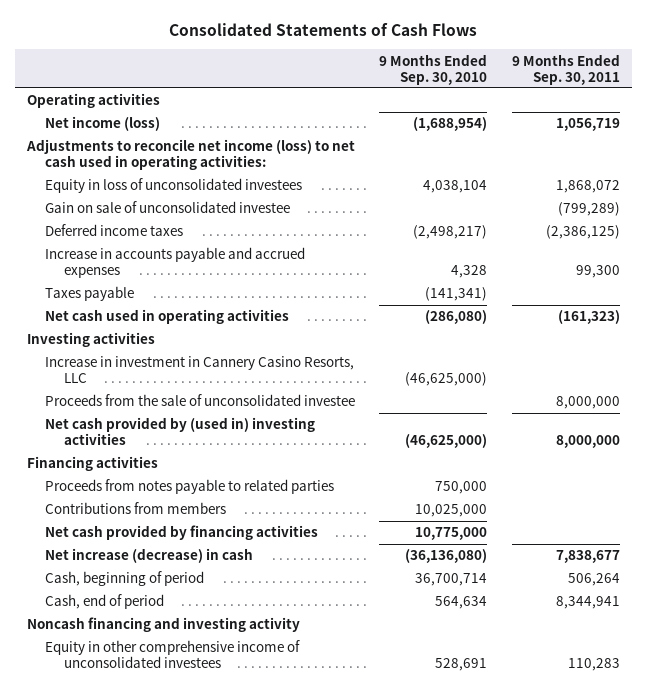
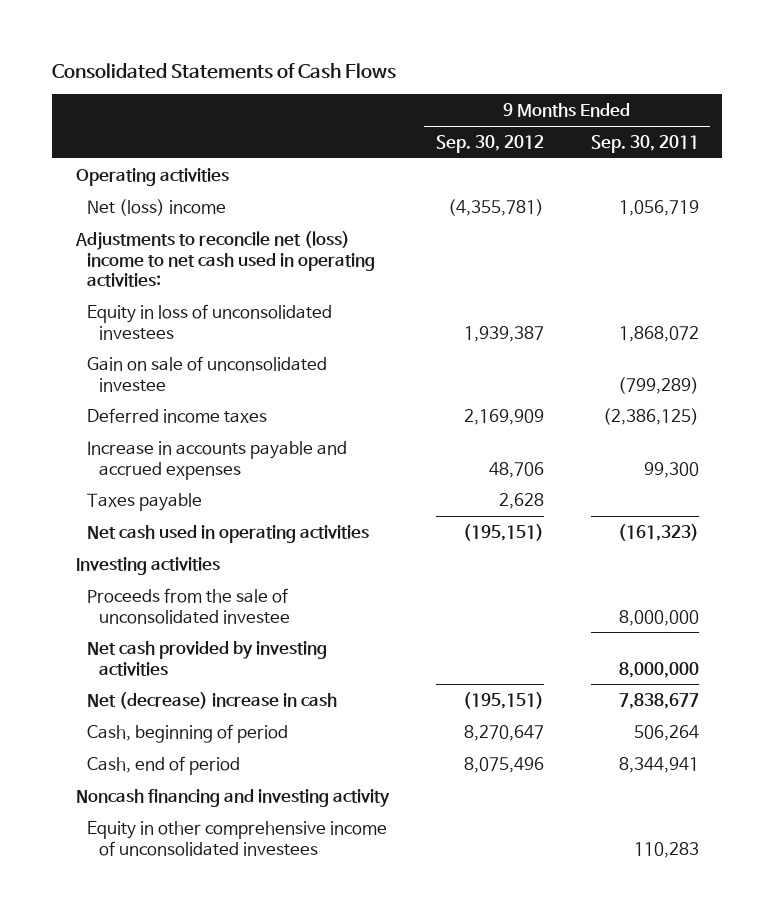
- | 9 Months Ended Sep. 30, 2010 | 9 Months Ended Sep. 30, 2011
+ | 9 Months Ended Sep. 30, 2012 | 9 Months Ended Sep. 30, 2011
- Net income (loss) | (1,688,954) | 1,056,719
- Adjustments to reconcile net income (loss) to net cash used in operating activities:
+ Net (loss) income | (4,355,781) | 1,056,719
+ Adjustments to reconcile net (loss) income to net cash used in operating activities:
- Increase in investment in Cannery Casino Resorts, LLC | (46,625,000) |
- Net cash provided by (used in) investing activities | (46,625,000) | 8,000,000
- Financing activities
- Proceeds from notes payable to related parties | 750,000 |
- Contributions from members | 10,025,000 |
- Net cash provided by financing activities | 10,775,000 |
- Net increase (decrease) in cash | (36,136,080) | 7,838,677
+ Net cash provided by investing activities | | 8,000,000
+ Net (decrease) increase in cash | (195,151) | 7,838,677

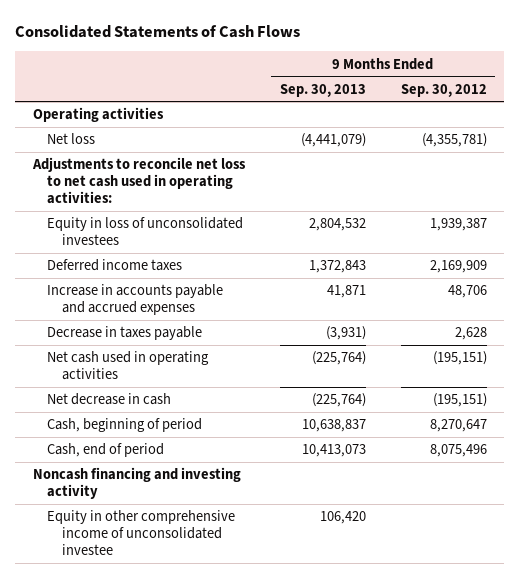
- | 9 Months Ended Sep. 30, 2012 | 9 Months Ended Sep. 30, 2011
+ | 9 Months Ended Sep. 30, 2013 | 9 Months Ended Sep. 30, 2012
- Net (loss) income | (4,355,781) | 1,056,719
- Adjustments to reconcile net (loss) income to net cash used in operating activities:
+ Net loss | (4,441,079) | (4,355,781)
+ Adjustments to reconcile net loss to net cash used in operating activities:
- Gain on sale of unconsolidated investee | | (799,289)
- Taxes payable | 2,628 |
+ Decrease in taxes payable | (3,931) | 2,628
- Investing activities
- Proceeds from the sale of unconsolidated investee | | 8,000,000
- Net cash provided by investing activities | | 8,000,000
- Net (decrease) increase in cash | (195,151) | 7,838,677
+ Net decrease in cash | (225,764) | (195,151)
- Equity in other comprehensive income of unconsolidated investees | | 110,283
+ Equity in other comprehensive income of unconsolidated investee | 106,420 |

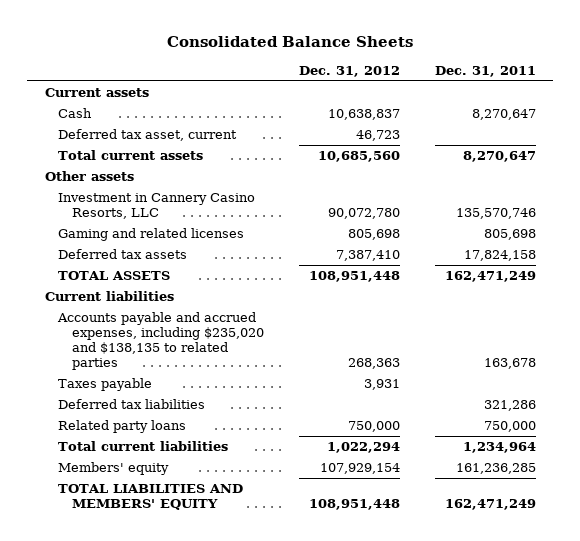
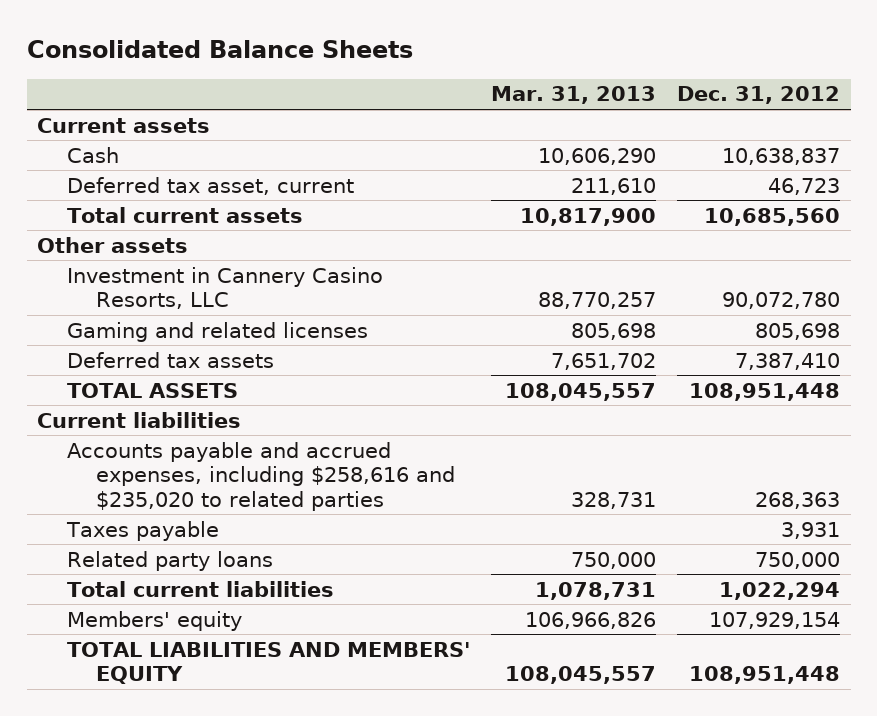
- | Dec. 31, 2012 | Dec. 31, 2011
+ | Mar. 31, 2013 | Dec. 31, 2012
- Accounts payable and accrued expenses, including $235,020 and $138,135 to related parties | 268,363 | 163,678
+ Accounts payable and accrued expenses, including $258,616 and $235,020 to related parties | 328,731 | 268,363
- Deferred tax liabilities | | 321,286

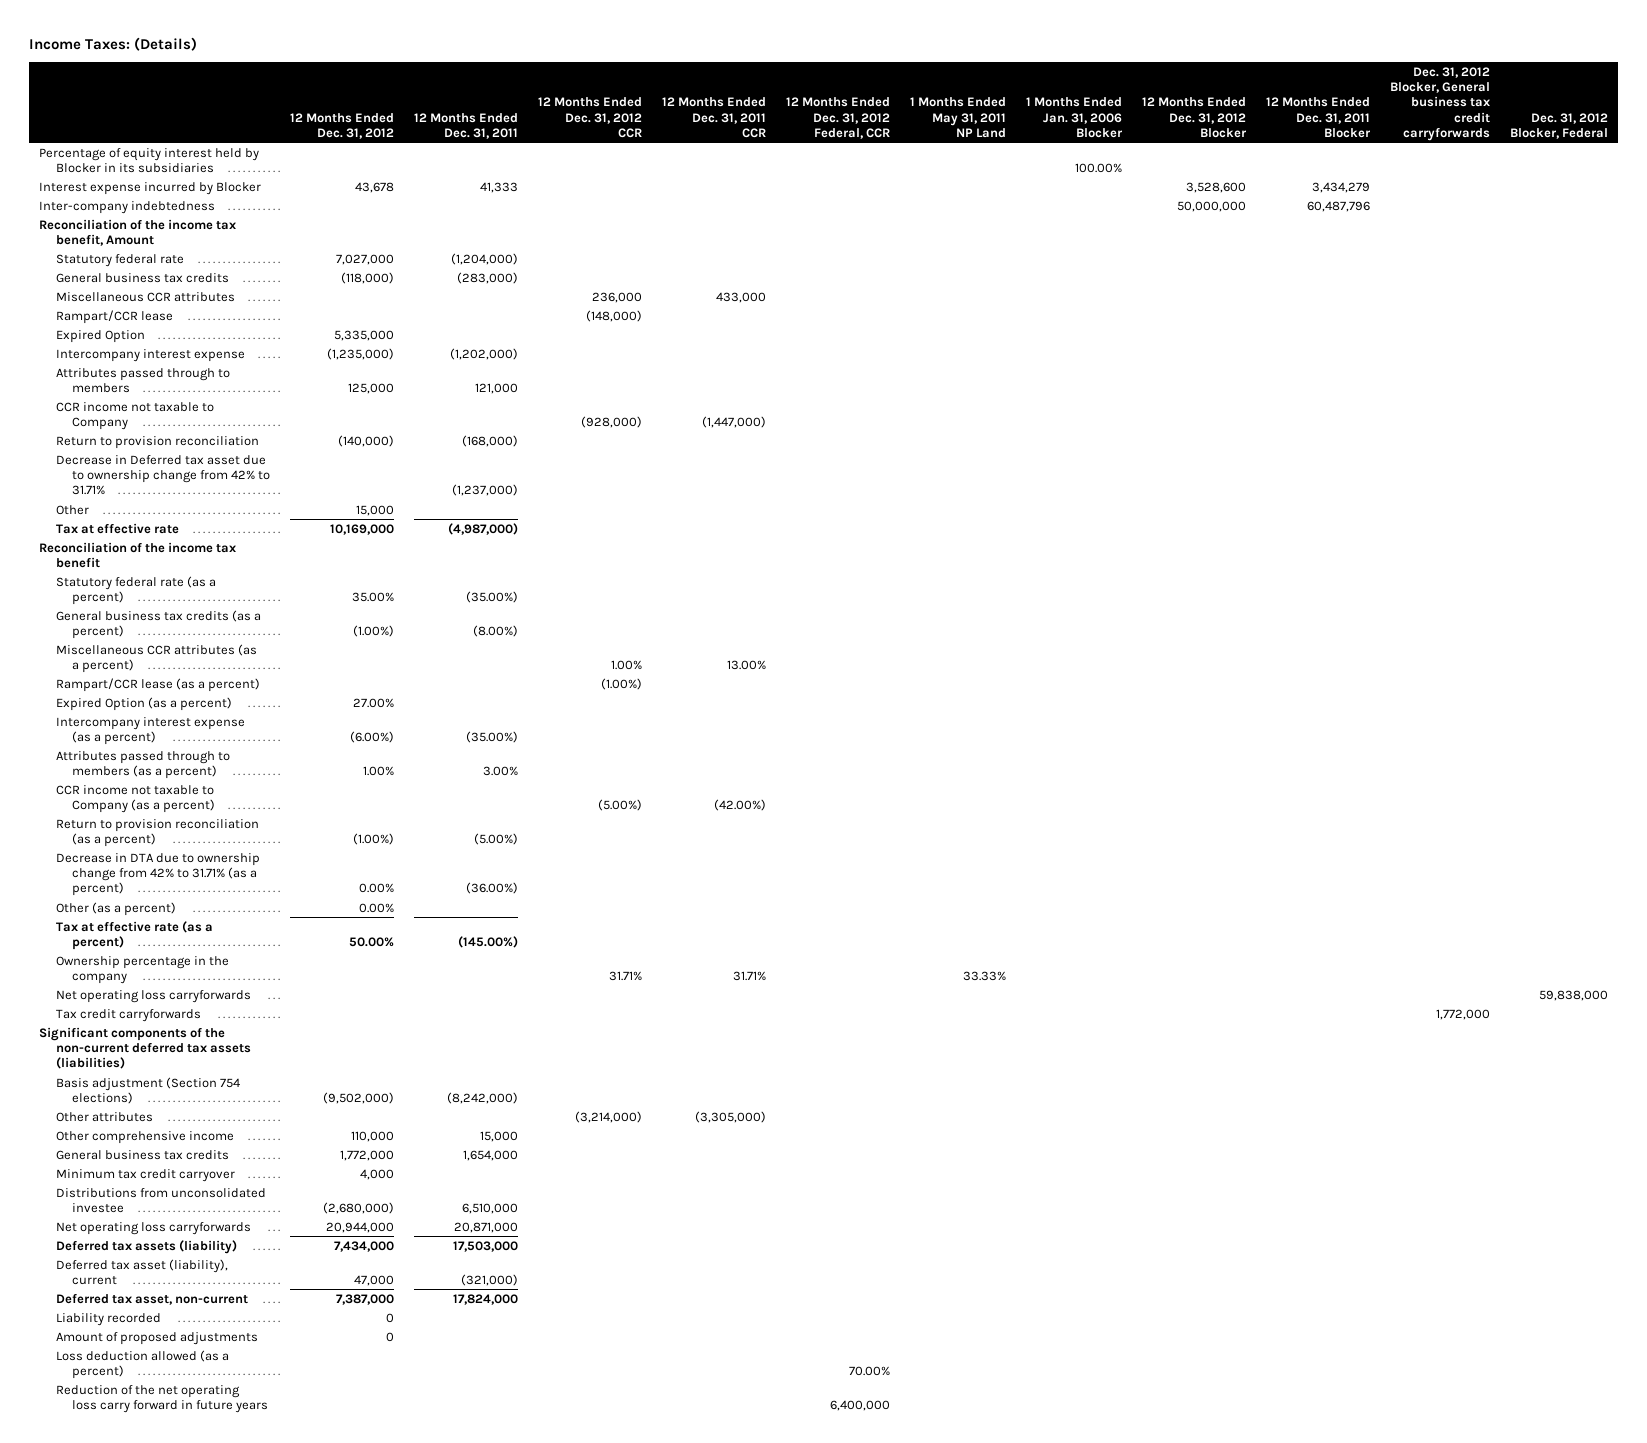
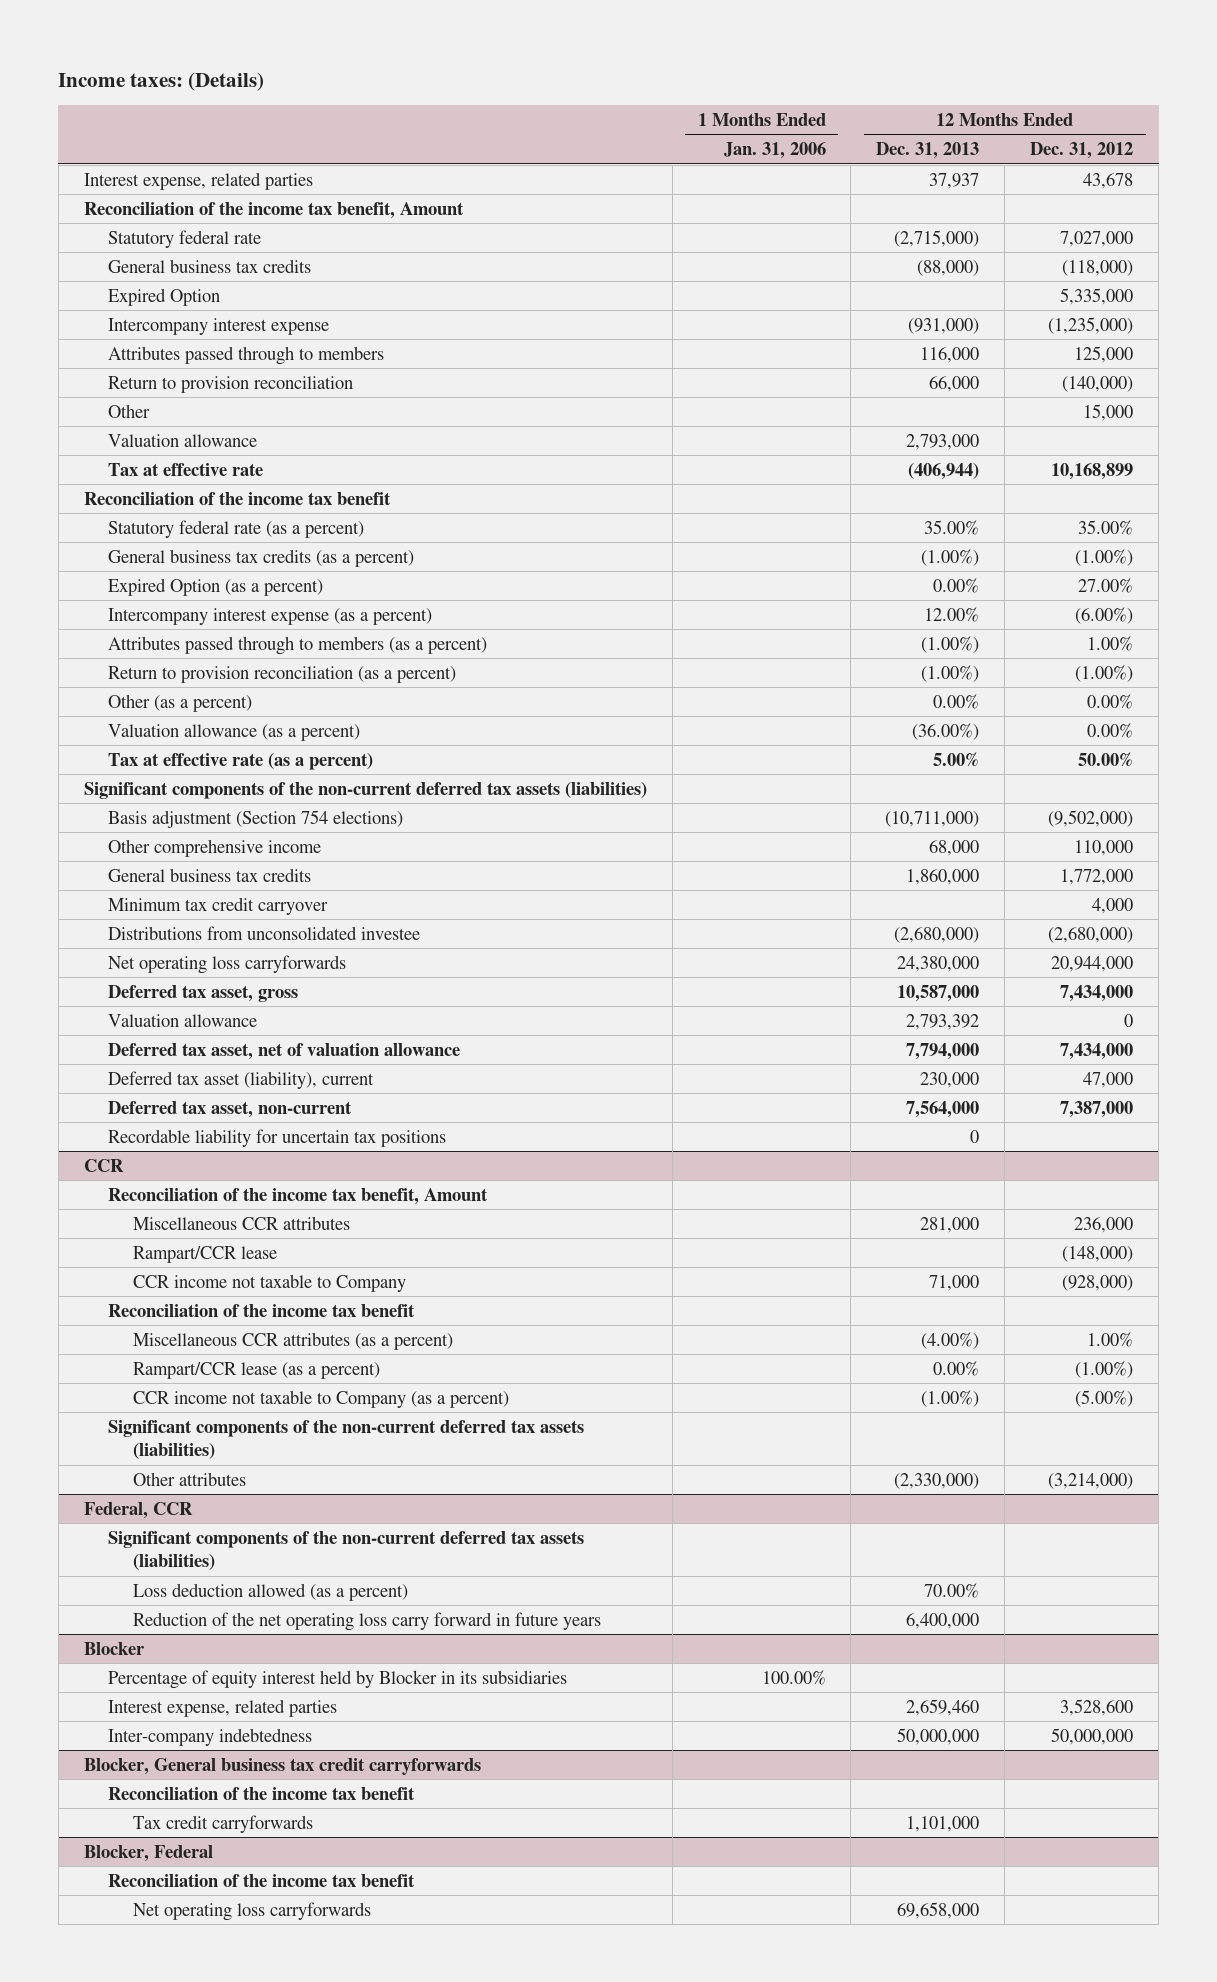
- Income Taxes: (Details)
+ Income taxes: (Details)
- | 12 Months Ended Dec. 31, 2012 | 12 Months Ended Dec. 31, 2011 | 12 Months Ended Dec. 31, 2012 CCR | 12 Months Ended Dec. 31, 2011 CCR | 12 Months Ended Dec. 31, 2012 Federal, CCR | 1 Months Ended May 31, 2011 NP Land | 1 Months Ended Jan. 31, 2006 Blocker | 12 Months Ended Dec. 31, 2012 Blocker | 12 Months Ended Dec. 31, 2011 Blocker | Dec. 31, 2012 Blocker, General business tax credit carryforwards | Dec. 31, 2012 Blocker, Federal
+ | 1 Months Ended Jan. 31, 2006 | 12 Months Ended Dec. 31, 2013 | 12 Months Ended Dec. 31, 2012
- Percentage of equity interest held by Blocker in its subsidiaries | | | | | | | 100.00% | | | |
- Interest expense incurred by Blocker | 43,678 | 41,333 | | | | | | 3,528,600 | 3,434,279 | |
- Inter-company indebtedness | | | | | | | | 50,000,000 | 60,487,796 | |
+ Interest expense, related parties | | 37,937 | 43,678
- Miscellaneous CCR attributes | | | 236,000 | 433,000 | | | | | | |
- Rampart/CCR lease | | | (148,000) | | | | | | | |
- CCR income not taxable to Company | | | (928,000) | (1,447,000) | | | | | | |
- Decrease in Deferred tax asset due to ownership change from 42% to 31.71% | | (1,237,000) | | | | | | | | |
- Tax at effective rate | 10,169,000 | (4,987,000) | | | | | | | | |
+ Valuation allowance | | 2,793,000 |
+ Tax at effective rate | | (406,944) | 10,168,899
- Miscellaneous CCR attributes (as a percent) | | | 1.00% | 13.00% | | | | | | |
- Rampart/CCR lease (as a percent) | | | (1.00%) | | | | | | | |
- CCR income not taxable to Company (as a percent) | | | (5.00%) | (42.00%) | | | | | | |
- Decrease in DTA due to ownership change from 42% to 31.71% (as a percent) | 0.00% | (36.00%) | | | | | | | | |
+ Valuation allowance (as a percent) | | (36.00%) | 0.00%
- Ownership percentage in the company | | | 31.71% | 31.71% | | 33.33% | | | | |
- Net operating loss carryforwards | | | | | | | | | | | 59,838,000
- Tax credit carryforwards | | | | | | | | | | 1,772,000 |
- Other attributes | | | (3,214,000) | (3,305,000) | | | | | | |
- Deferred tax assets (liability) | 7,434,000 | 17,503,000 | | | | | | | | |
+ Deferred tax asset, gross | | 10,587,000 | 7,434,000
+ Valuation allowance | | 2,793,392 | 0
+ Deferred tax asset, net of valuation allowance | | 7,794,000 | 7,434,000
- Liability recorded | 0 | | | | | | | | | |
- Amount of proposed adjustments | 0 | | | | | | | | | |
+ Recordable liability for uncertain tax positions | | 0 |
+ CCR
+ Reconciliation of the income tax benefit, Amount
+ Miscellaneous CCR attributes | | 281,000 | 236,000
+ Rampart/CCR lease | | | (148,000)
+ CCR income not taxable to Company | | 71,000 | (928,000)
+ Reconciliation of the income tax benefit
+ Miscellaneous CCR attributes (as a percent) | | (4.00%) | 1.00%
+ Rampart/CCR lease (as a percent) | | 0.00% | (1.00%)
+ CCR income not taxable to Company (as a percent) | | (1.00%) | (5.00%)
+ Significant components of the non-current deferred tax assets (liabilities)
+ Other attributes | | (2,330,000) | (3,214,000)
+ Federal, CCR
+ Significant components of the non-current deferred tax assets (liabilities)
+ Blocker
+ Percentage of equity interest held by Blocker in its subsidiaries | 100.00% | |
+ Interest expense, related parties | | 2,659,460 | 3,528,600
+ Inter-company indebtedness | | 50,000,000 | 50,000,000
+ Blocker, General business tax credit carryforwards
+ Reconciliation of the income tax benefit
+ Tax credit carryforwards | | 1,101,000 |
+ Blocker, Federal
+ Reconciliation of the income tax benefit
+ Net operating loss carryforwards | | 69,658,000 |

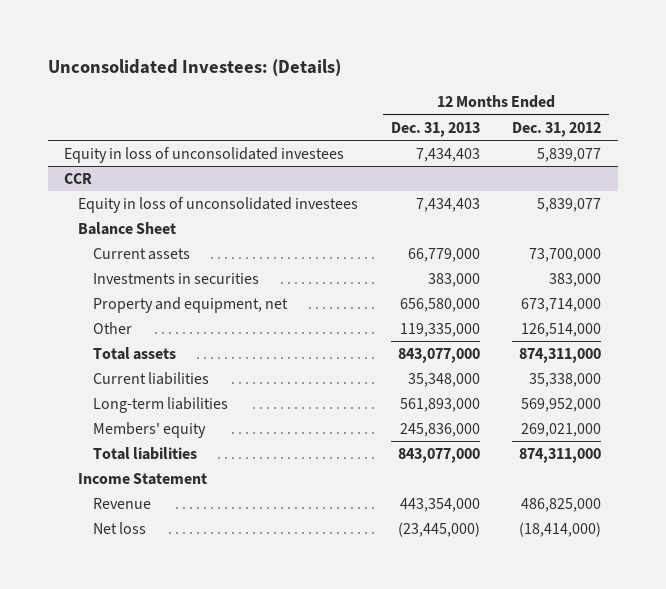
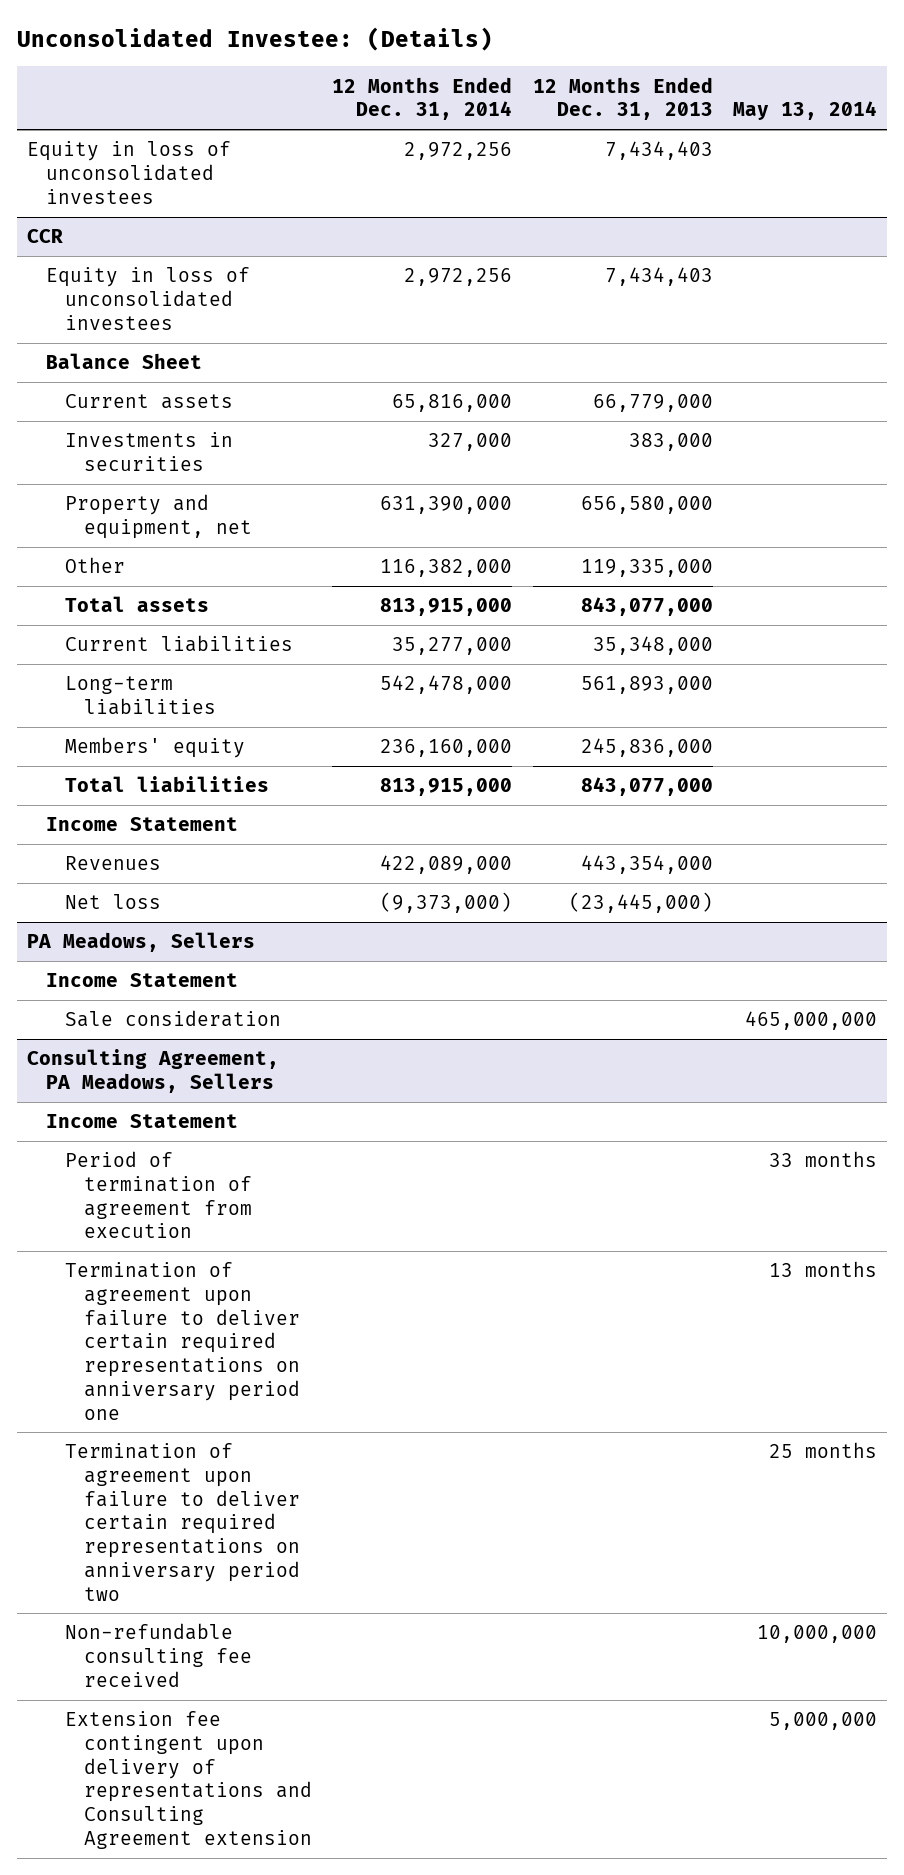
- Unconsolidated Investees: (Details)
+ Unconsolidated Investee: (Details)
- | 12 Months Ended Dec. 31, 2013 | 12 Months Ended Dec. 31, 2012
+ | 12 Months Ended Dec. 31, 2014 | 12 Months Ended Dec. 31, 2013 | May 13, 2014
@ CCR
- Revenue | 443,354,000 | 486,825,000
+ Revenues | 422,089,000 | 443,354,000 |
+ PA Meadows, Sellers
+ Income Statement
+ Sale consideration | | | 465,000,000
+ Consulting Agreement, PA Meadows, Sellers
+ Income Statement
+ Period of termination of agreement from execution | | | 33 months
+ Termination of agreement upon failure to deliver certain required representations on anniversary period one | | | 13 months
+ Termination of agreement upon failure to deliver certain required representations on anniversary period two | | | 25 months
+ Non-refundable consulting fee received | | | 10,000,000
+ Extension fee contingent upon delivery of representations and Consulting Agreement extension | | | 5,000,000

